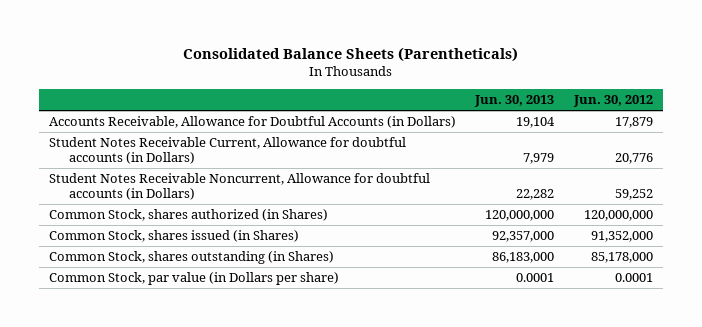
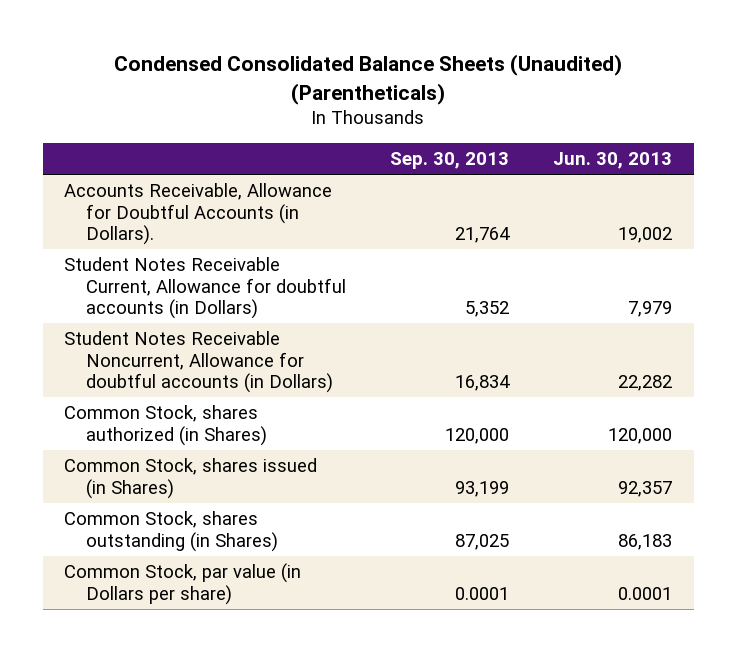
- Consolidated Balance Sheets (Parentheticals)
+ Condensed Consolidated Balance Sheets (Unaudited) (Parentheticals)
- | Jun. 30, 2013 | Jun. 30, 2012
+ | Sep. 30, 2013 | Jun. 30, 2013
- Accounts Receivable, Allowance for Doubtful Accounts (in Dollars) | 19,104 | 17,879
+ Accounts Receivable, Allowance for Doubtful Accounts (in Dollars). | 21,764 | 19,002
- Common Stock, shares authorized (in Shares) | 120,000,000 | 120,000,000
- Common Stock, shares issued (in Shares) | 92,357,000 | 91,352,000
- Common Stock, shares outstanding (in Shares) | 86,183,000 | 85,178,000
+ Common Stock, shares authorized (in Shares) | 120,000 | 120,000
+ Common Stock, shares issued (in Shares) | 93,199 | 92,357
+ Common Stock, shares outstanding (in Shares) | 87,025 | 86,183

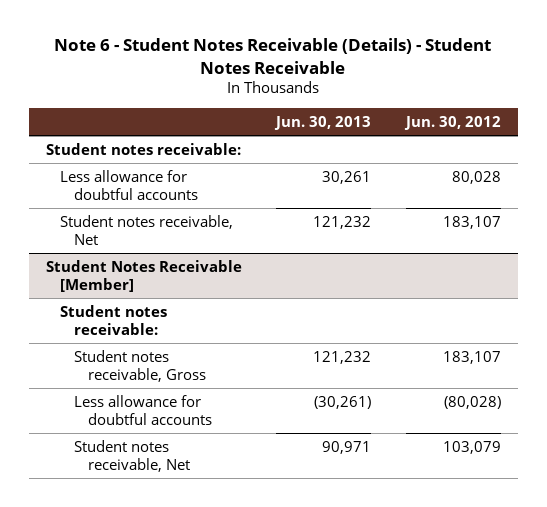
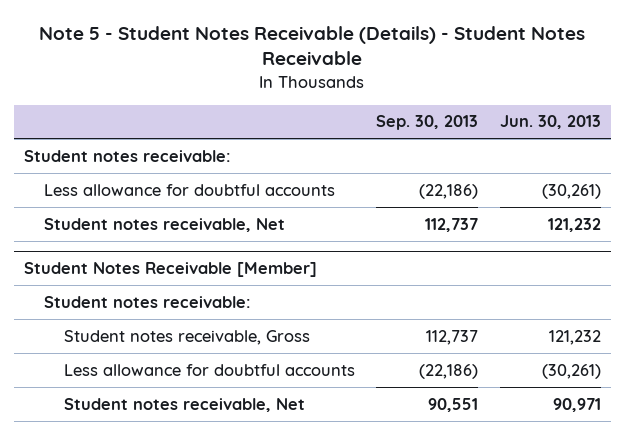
- Note 6 - Student Notes Receivable (Details) - Student Notes Receivable
+ Note 5 - Student Notes Receivable (Details) - Student Notes Receivable
- | Jun. 30, 2013 | Jun. 30, 2012
+ | Sep. 30, 2013 | Jun. 30, 2013
- Less allowance for doubtful accounts | 30,261 | 80,028
+ Less allowance for doubtful accounts | (22,186) | (30,261)

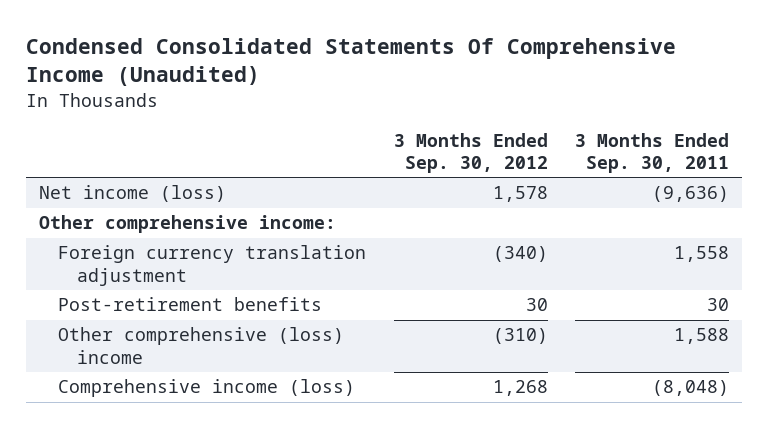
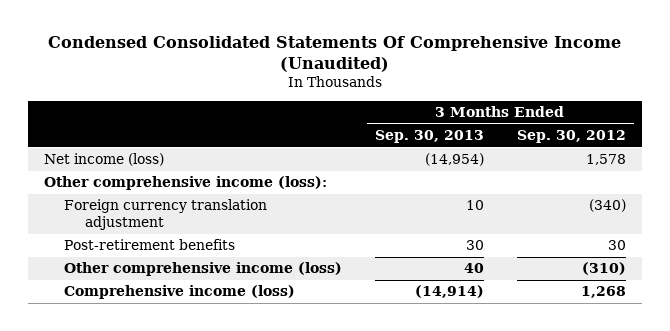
- | 3 Months Ended Sep. 30, 2012 | 3 Months Ended Sep. 30, 2011
+ | 3 Months Ended Sep. 30, 2013 | 3 Months Ended Sep. 30, 2012
- Other comprehensive income:
+ Other comprehensive income (loss):
- Other comprehensive (loss) income | (310) | 1,588
+ Other comprehensive income (loss) | 40 | (310)

